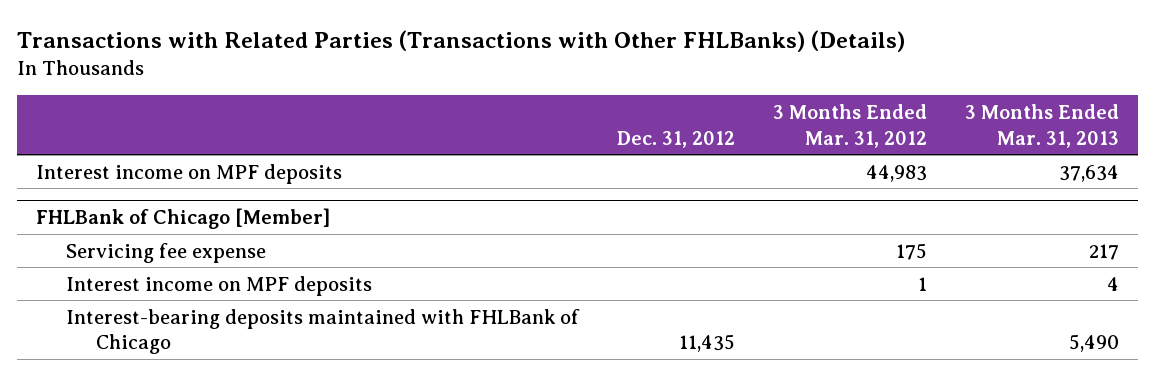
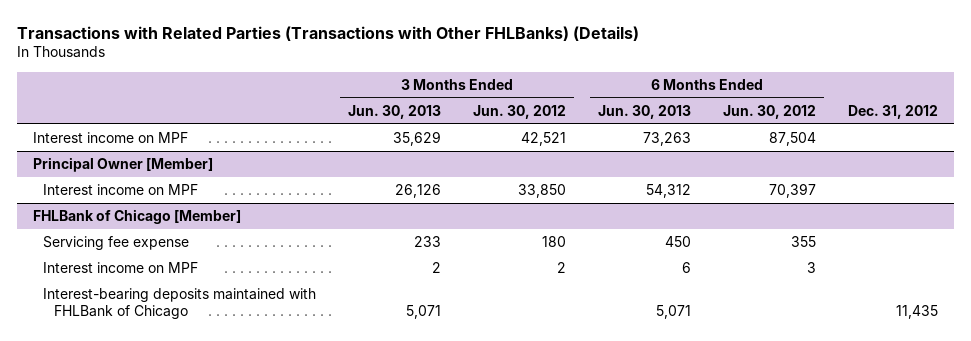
- | Dec. 31, 2012 | 3 Months Ended Mar. 31, 2012 | 3 Months Ended Mar. 31, 2013
+ | 3 Months Ended Jun. 30, 2013 | 3 Months Ended Jun. 30, 2012 | 6 Months Ended Jun. 30, 2013 | 6 Months Ended Jun. 30, 2012 | Dec. 31, 2012
- Interest income on MPF deposits | | 44,983 | 37,634
+ Interest income on MPF | 35,629 | 42,521 | 73,263 | 87,504 |
+ Principal Owner [Member]
+ Interest income on MPF | 26,126 | 33,850 | 54,312 | 70,397 |
@ FHLBank of Chicago [Member]
- Interest income on MPF deposits | | 1 | 4
+ Interest income on MPF | 2 | 2 | 6 | 3 |

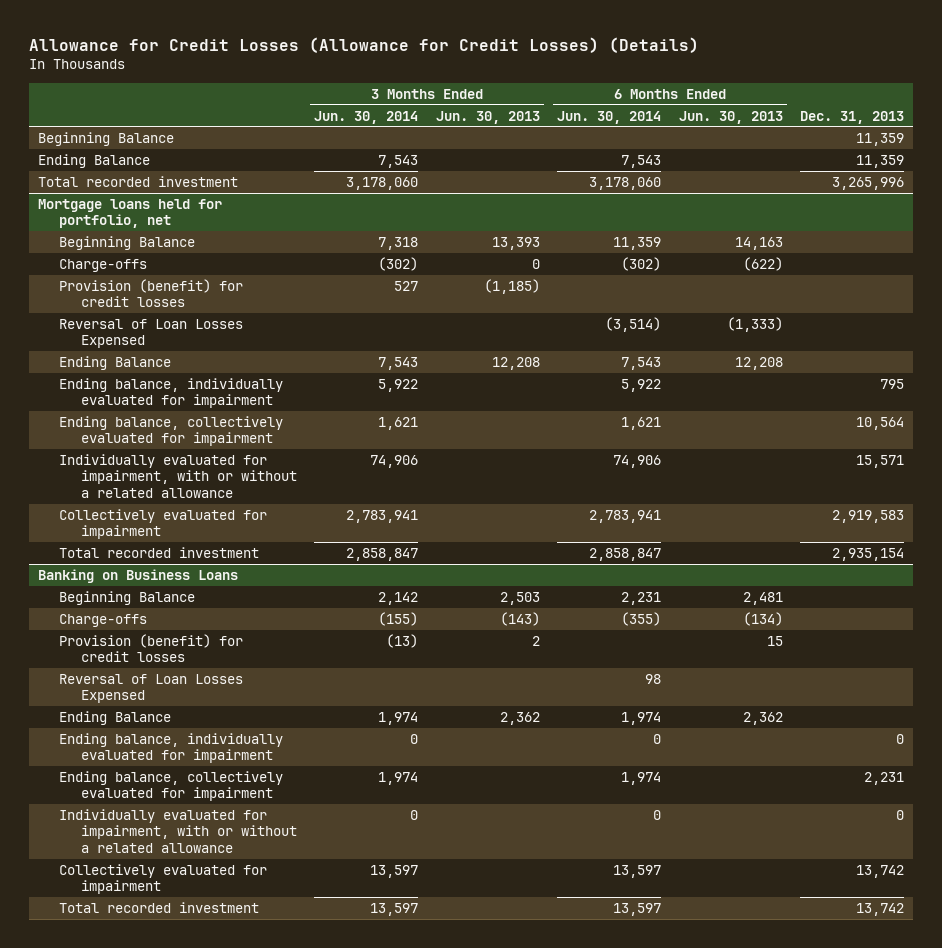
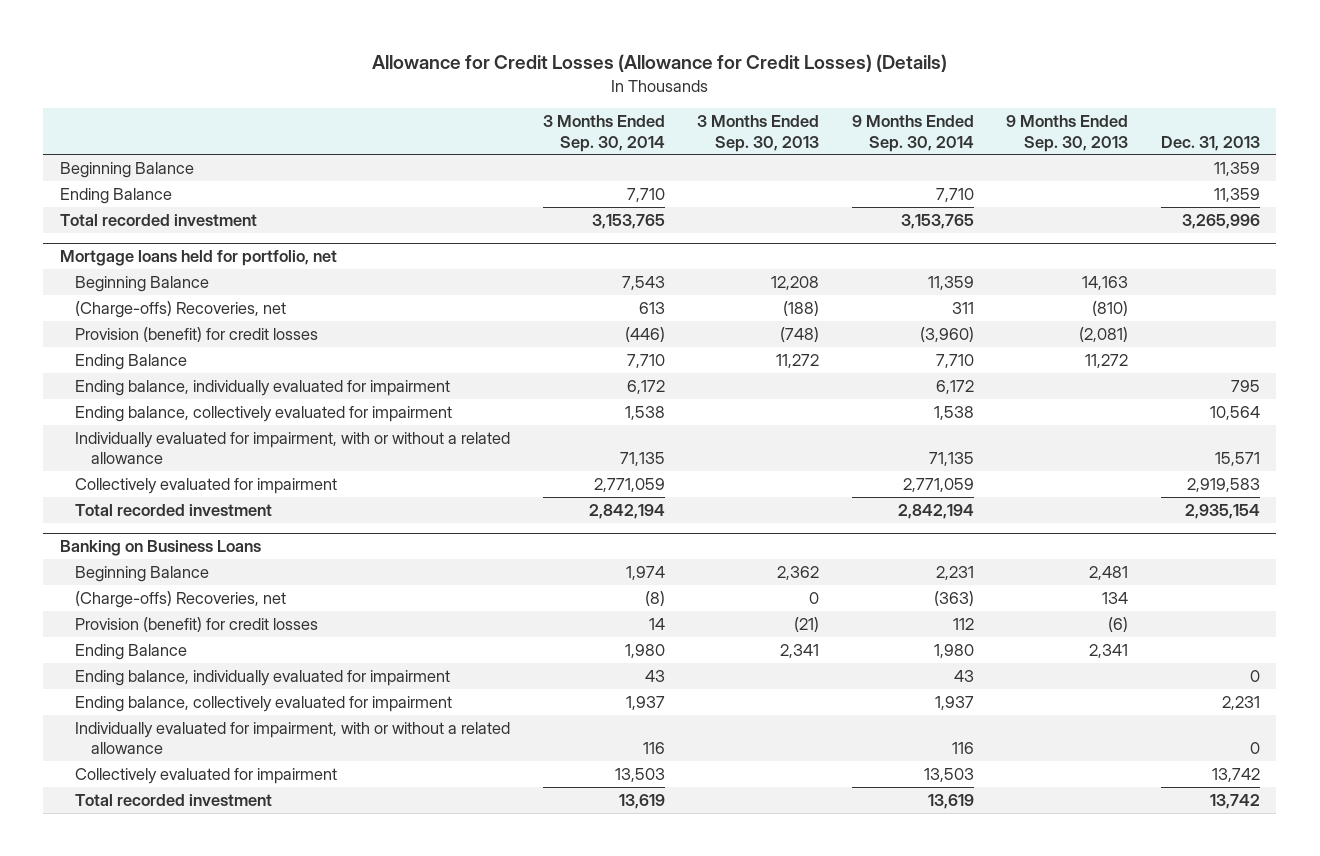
- | 3 Months Ended Jun. 30, 2014 | 3 Months Ended Jun. 30, 2013 | 6 Months Ended Jun. 30, 2014 | 6 Months Ended Jun. 30, 2013 | Dec. 31, 2013
+ | 3 Months Ended Sep. 30, 2014 | 3 Months Ended Sep. 30, 2013 | 9 Months Ended Sep. 30, 2014 | 9 Months Ended Sep. 30, 2013 | Dec. 31, 2013
@ Mortgage loans held for portfolio, net
- Charge-offs | (302) | 0 | (302) | (622) |
+ (Charge-offs) Recoveries, net | 613 | (188) | 311 | (810) |
- Reversal of Loan Losses Expensed | | | (3,514) | (1,333) |
@ Banking on Business Loans
- Charge-offs | (155) | (143) | (355) | (134) |
+ (Charge-offs) Recoveries, net | (8) | 0 | (363) | 134 |
- Reversal of Loan Losses Expensed | | | 98 | |

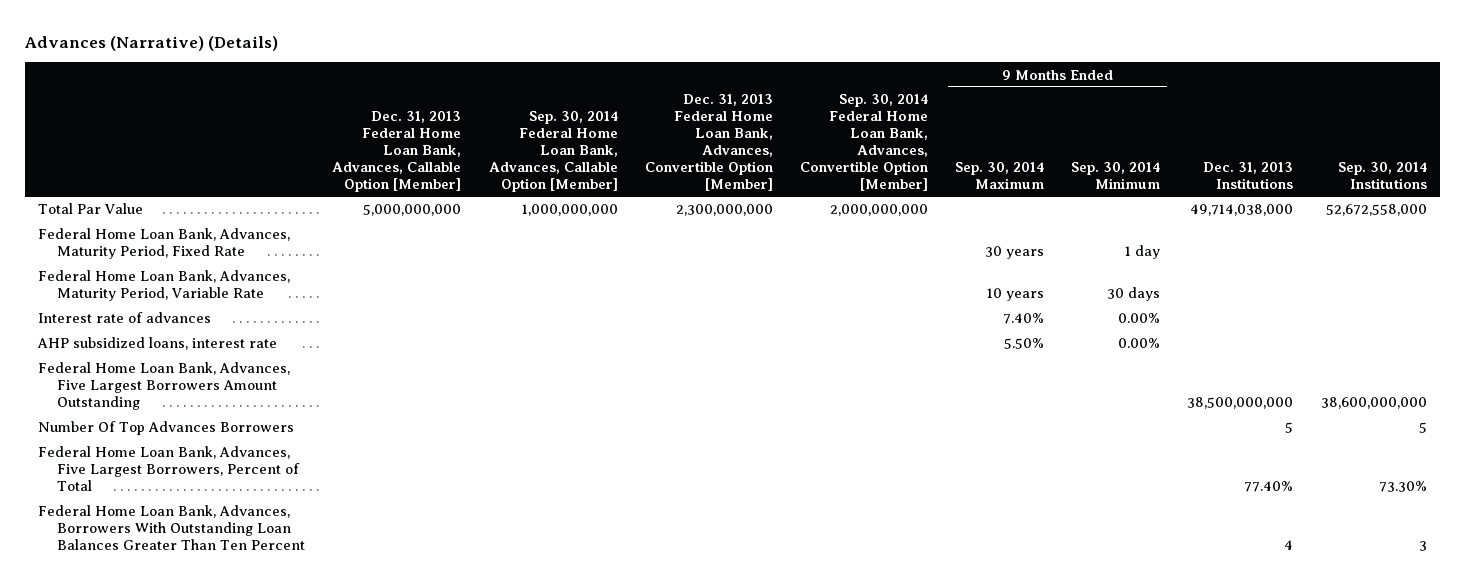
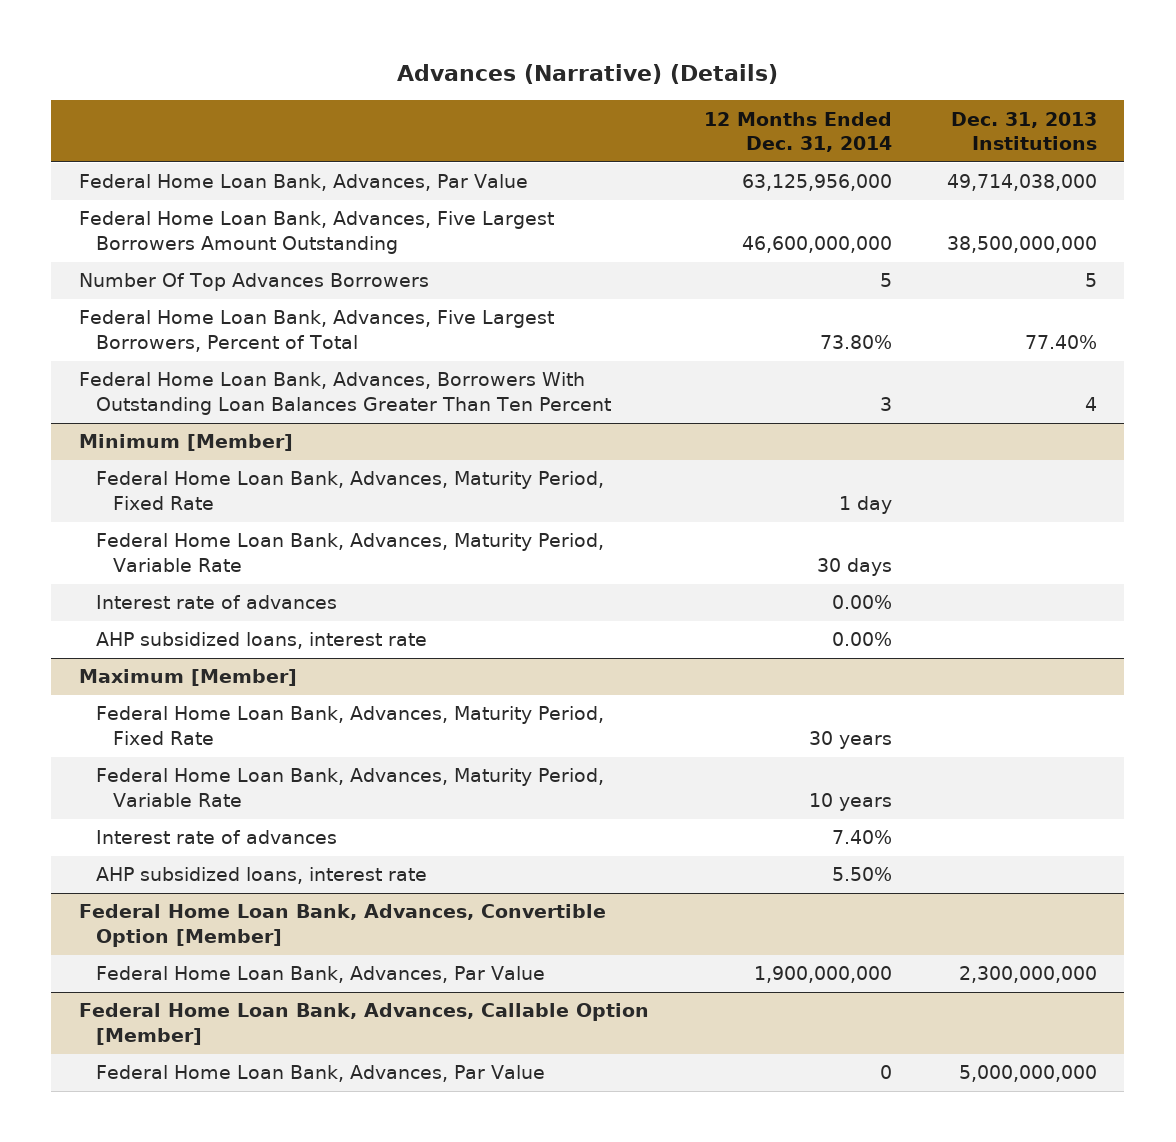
- | Dec. 31, 2013 Federal Home Loan Bank, Advances, Callable Option [Member] | Sep. 30, 2014 Federal Home Loan Bank, Advances, Callable Option [Member] | Dec. 31, 2013 Federal Home Loan Bank, Advances, Convertible Option [Member] | Sep. 30, 2014 Federal Home Loan Bank, Advances, Convertible Option [Member] | 9 Months Ended Sep. 30, 2014 Maximum | 9 Months Ended Sep. 30, 2014 Minimum | Dec. 31, 2013 Institutions | Sep. 30, 2014 Institutions
+ | 12 Months Ended Dec. 31, 2014 | Dec. 31, 2013 Institutions
- Total Par Value | 5,000,000,000 | 1,000,000,000 | 2,300,000,000 | 2,000,000,000 | | | 49,714,038,000 | 52,672,558,000
- Federal Home Loan Bank, Advances, Maturity Period, Fixed Rate | | | | | 30 years | 1 day | |
- Federal Home Loan Bank, Advances, Maturity Period, Variable Rate | | | | | 10 years | 30 days | |
- Interest rate of advances | | | | | 7.40% | 0.00% | |
- AHP subsidized loans, interest rate | | | | | 5.50% | 0.00% | |
+ Federal Home Loan Bank, Advances, Par Value | 63,125,956,000 | 49,714,038,000
+ Minimum [Member]
+ Federal Home Loan Bank, Advances, Maturity Period, Fixed Rate | 1 day |
+ Federal Home Loan Bank, Advances, Maturity Period, Variable Rate | 30 days |
+ Interest rate of advances | 0.00% |
+ AHP subsidized loans, interest rate | 0.00% |
+ Maximum [Member]
+ Federal Home Loan Bank, Advances, Maturity Period, Fixed Rate | 30 years |
+ Federal Home Loan Bank, Advances, Maturity Period, Variable Rate | 10 years |
+ Interest rate of advances | 7.40% |
+ AHP subsidized loans, interest rate | 5.50% |
+ Federal Home Loan Bank, Advances, Convertible Option [Member]
+ Federal Home Loan Bank, Advances, Par Value | 1,900,000,000 | 2,300,000,000
+ Federal Home Loan Bank, Advances, Callable Option [Member]
+ Federal Home Loan Bank, Advances, Par Value | 0 | 5,000,000,000

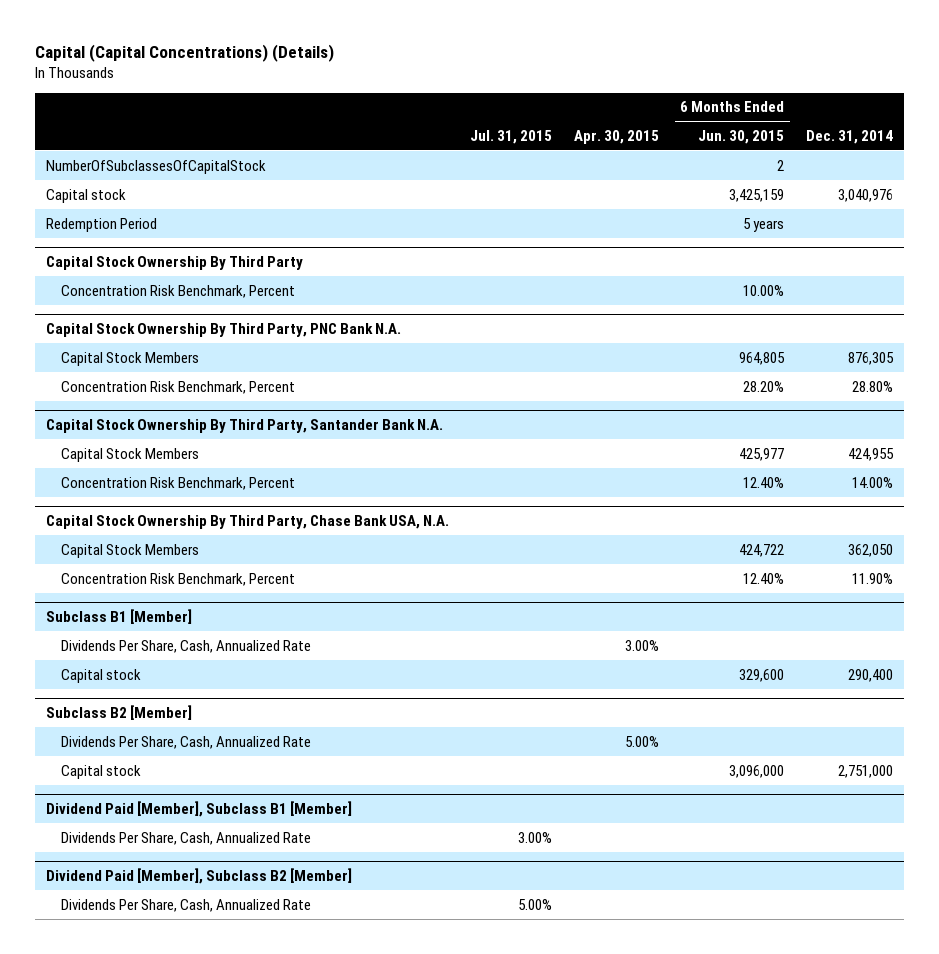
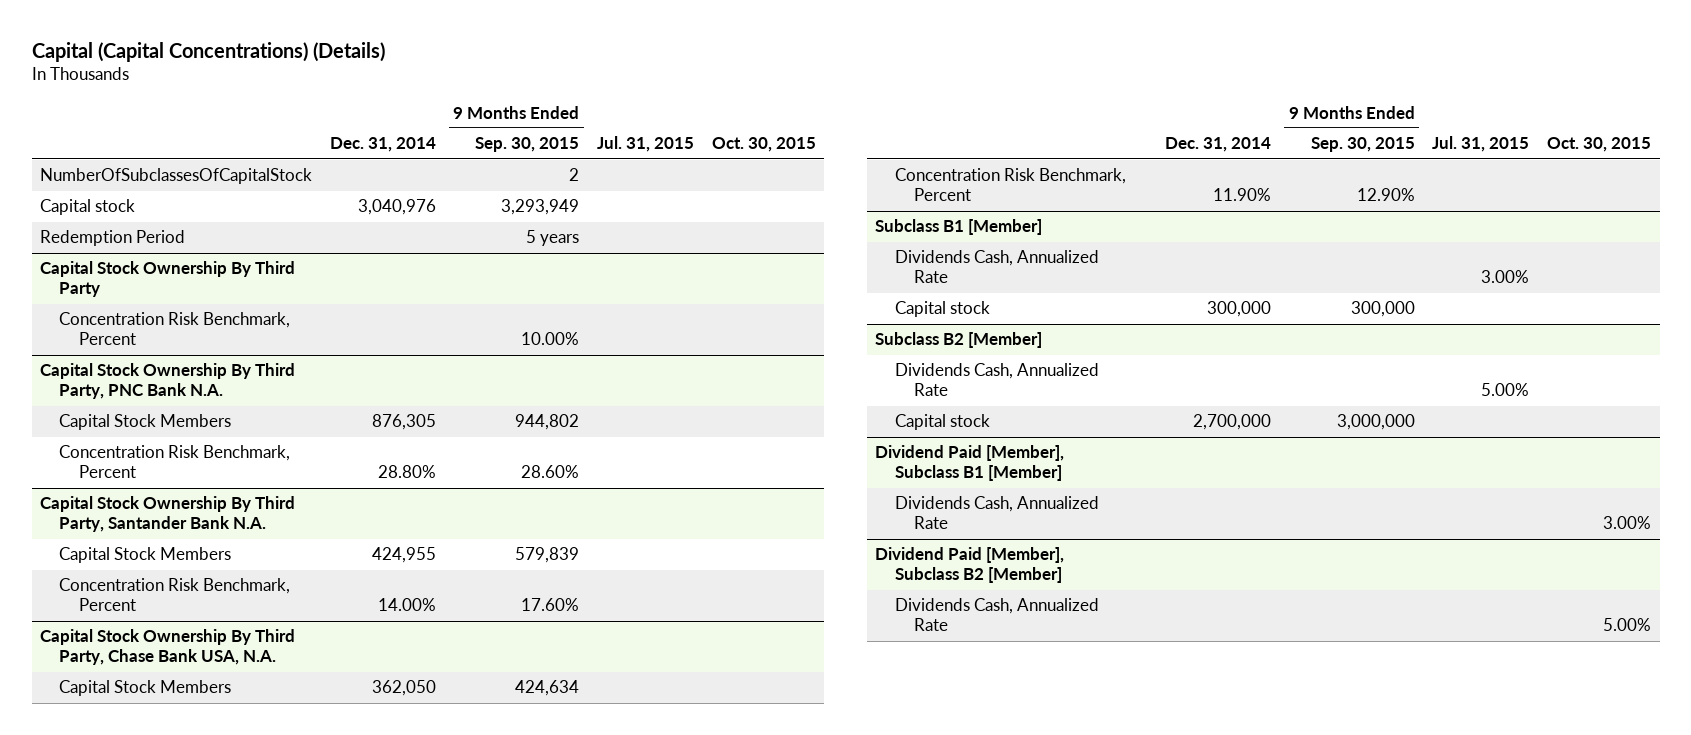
- | Jul. 31, 2015 | Apr. 30, 2015 | 6 Months Ended Jun. 30, 2015 | Dec. 31, 2014
+ | Dec. 31, 2014 | 9 Months Ended Sep. 30, 2015 | Jul. 31, 2015 | Oct. 30, 2015
@ Subclass B1 [Member]
- Dividends Per Share, Cash, Annualized Rate | | 3.00% | |
- Capital stock | | | 329,600 | 290,400
+ Dividends Cash, Annualized Rate | | | 3.00% |
+ Capital stock | 300,000 | 300,000 | |
@ Subclass B2 [Member]
- Dividends Per Share, Cash, Annualized Rate | | 5.00% | |
- Capital stock | | | 3,096,000 | 2,751,000
+ Dividends Cash, Annualized Rate | | | 5.00% |
+ Capital stock | 2,700,000 | 3,000,000 | |
@ Dividend Paid [Member], Subclass B1 [Member]
- Dividends Per Share, Cash, Annualized Rate | 3.00% | | |
+ Dividends Cash, Annualized Rate | | | | 3.00%
@ Dividend Paid [Member], Subclass B2 [Member]
- Dividends Per Share, Cash, Annualized Rate | 5.00% | | |
+ Dividends Cash, Annualized Rate | | | | 5.00%

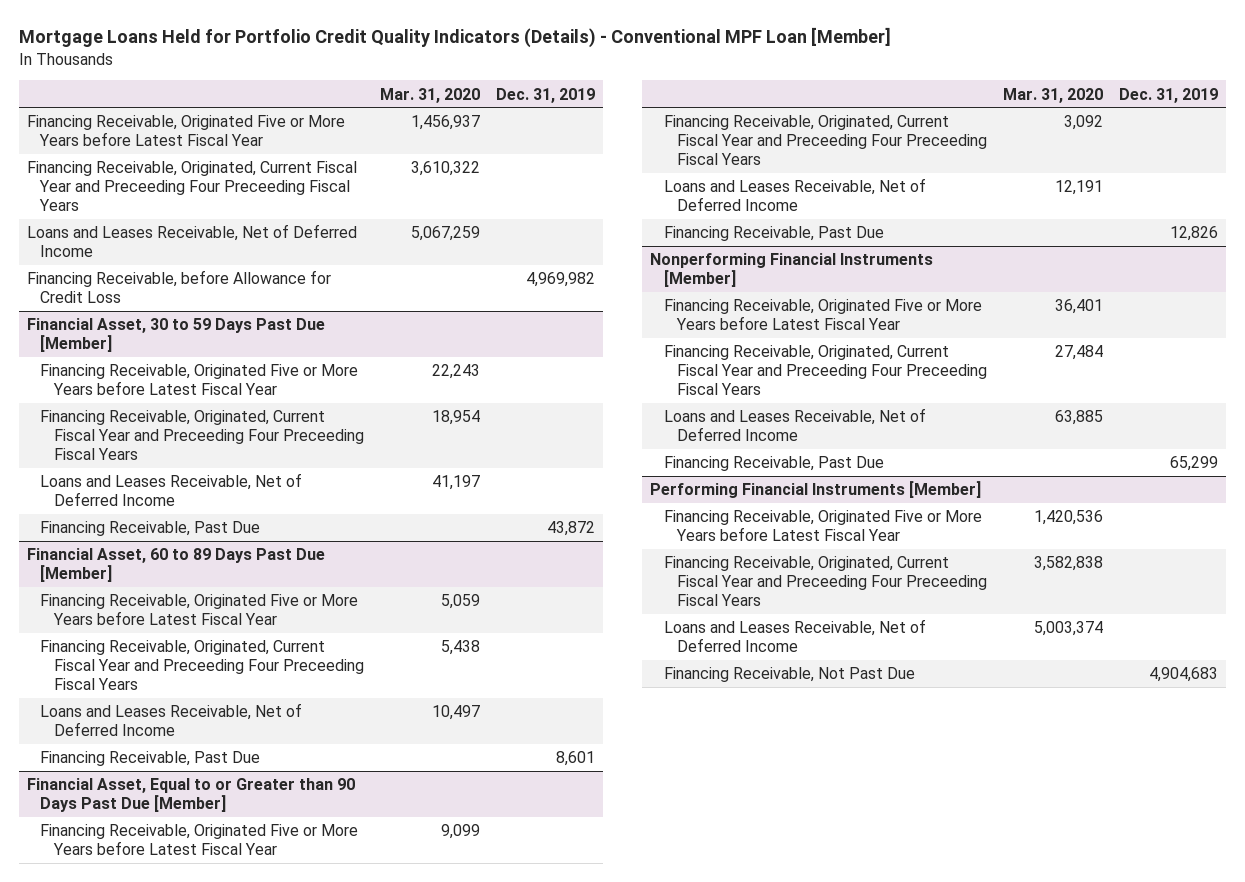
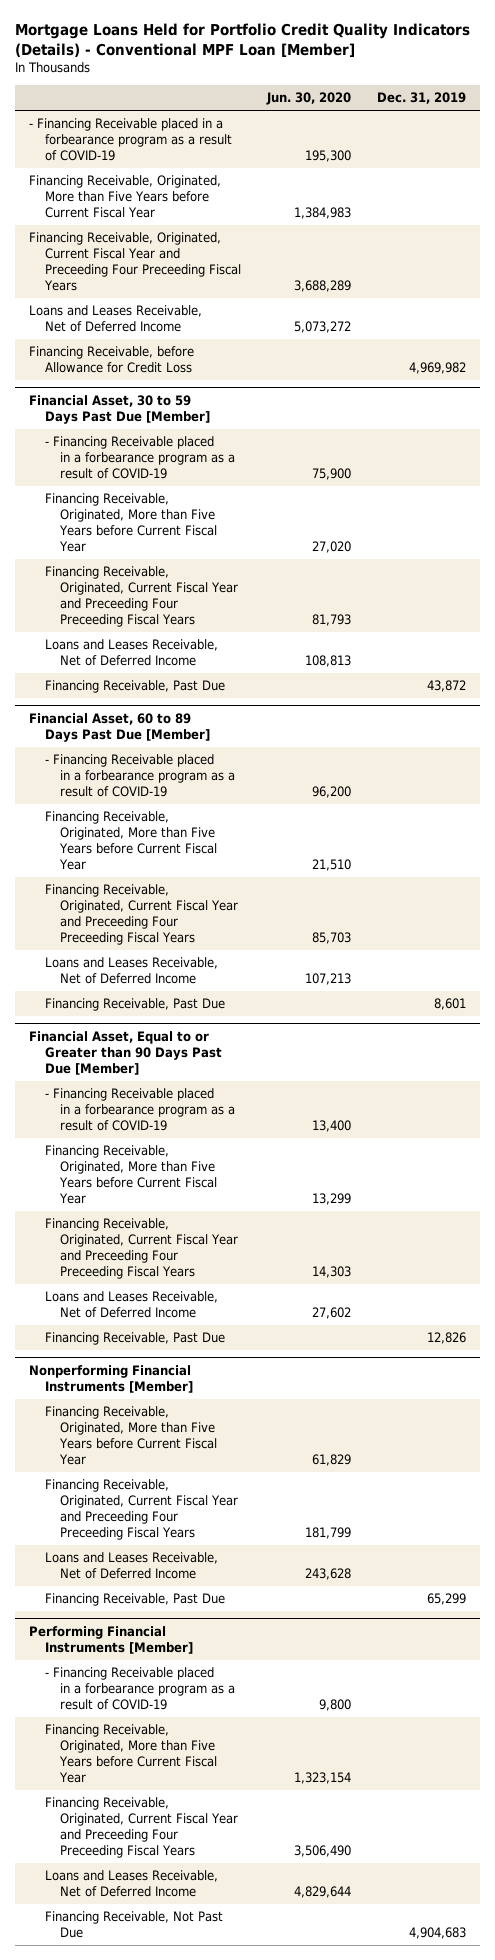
- | Mar. 31, 2020 | Dec. 31, 2019
+ | Jun. 30, 2020 | Dec. 31, 2019
- Financing Receivable, Originated Five or More Years before Latest Fiscal Year | 1,456,937 |
+ - Financing Receivable placed in a forbearance program as a result of COVID-19 | 195,300 |
+ Financing Receivable, Originated, More than Five Years before Current Fiscal Year | 1,384,983 |
@ Financial Asset, 30 to 59 Days Past Due [Member]
- Financing Receivable, Originated Five or More Years before Latest Fiscal Year | 22,243 |
+ - Financing Receivable placed in a forbearance program as a result of COVID-19 | 75,900 |
+ Financing Receivable, Originated, More than Five Years before Current Fiscal Year | 27,020 |
@ Financial Asset, 60 to 89 Days Past Due [Member]
- Financing Receivable, Originated Five or More Years before Latest Fiscal Year | 5,059 |
+ - Financing Receivable placed in a forbearance program as a result of COVID-19 | 96,200 |
+ Financing Receivable, Originated, More than Five Years before Current Fiscal Year | 21,510 |
@ Financial Asset, Equal to or Greater than 90 Days Past Due [Member]
- Financing Receivable, Originated Five or More Years before Latest Fiscal Year | 9,099 |
+ - Financing Receivable placed in a forbearance program as a result of COVID-19 | 13,400 |
+ Financing Receivable, Originated, More than Five Years before Current Fiscal Year | 13,299 |
@ Nonperforming Financial Instruments [Member]
- Financing Receivable, Originated Five or More Years before Latest Fiscal Year | 36,401 |
+ Financing Receivable, Originated, More than Five Years before Current Fiscal Year | 61,829 |
@ Performing Financial Instruments [Member]
- Financing Receivable, Originated Five or More Years before Latest Fiscal Year | 1,420,536 |
+ - Financing Receivable placed in a forbearance program as a result of COVID-19 | 9,800 |
+ Financing Receivable, Originated, More than Five Years before Current Fiscal Year | 1,323,154 |

